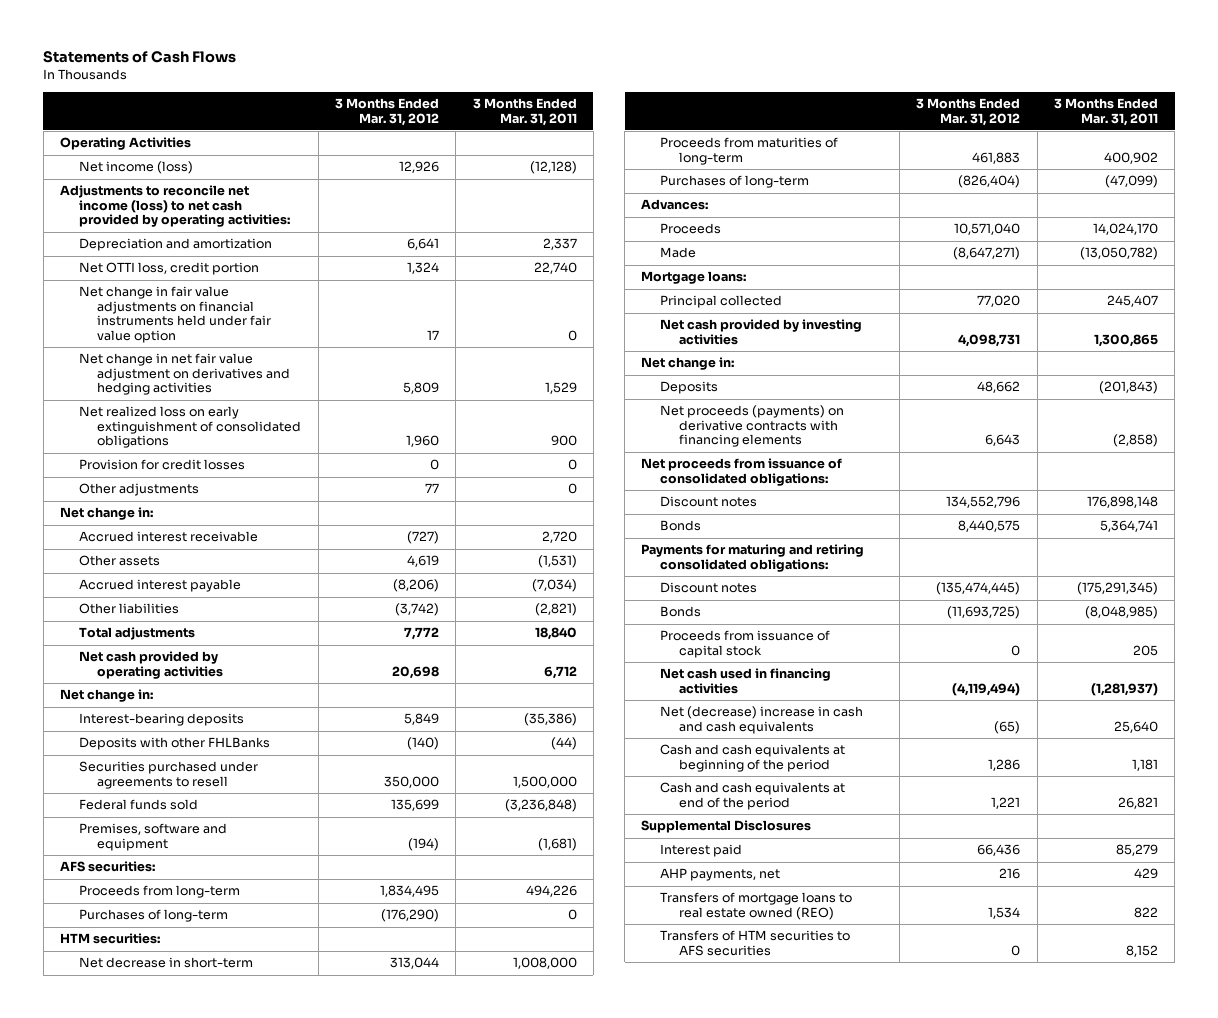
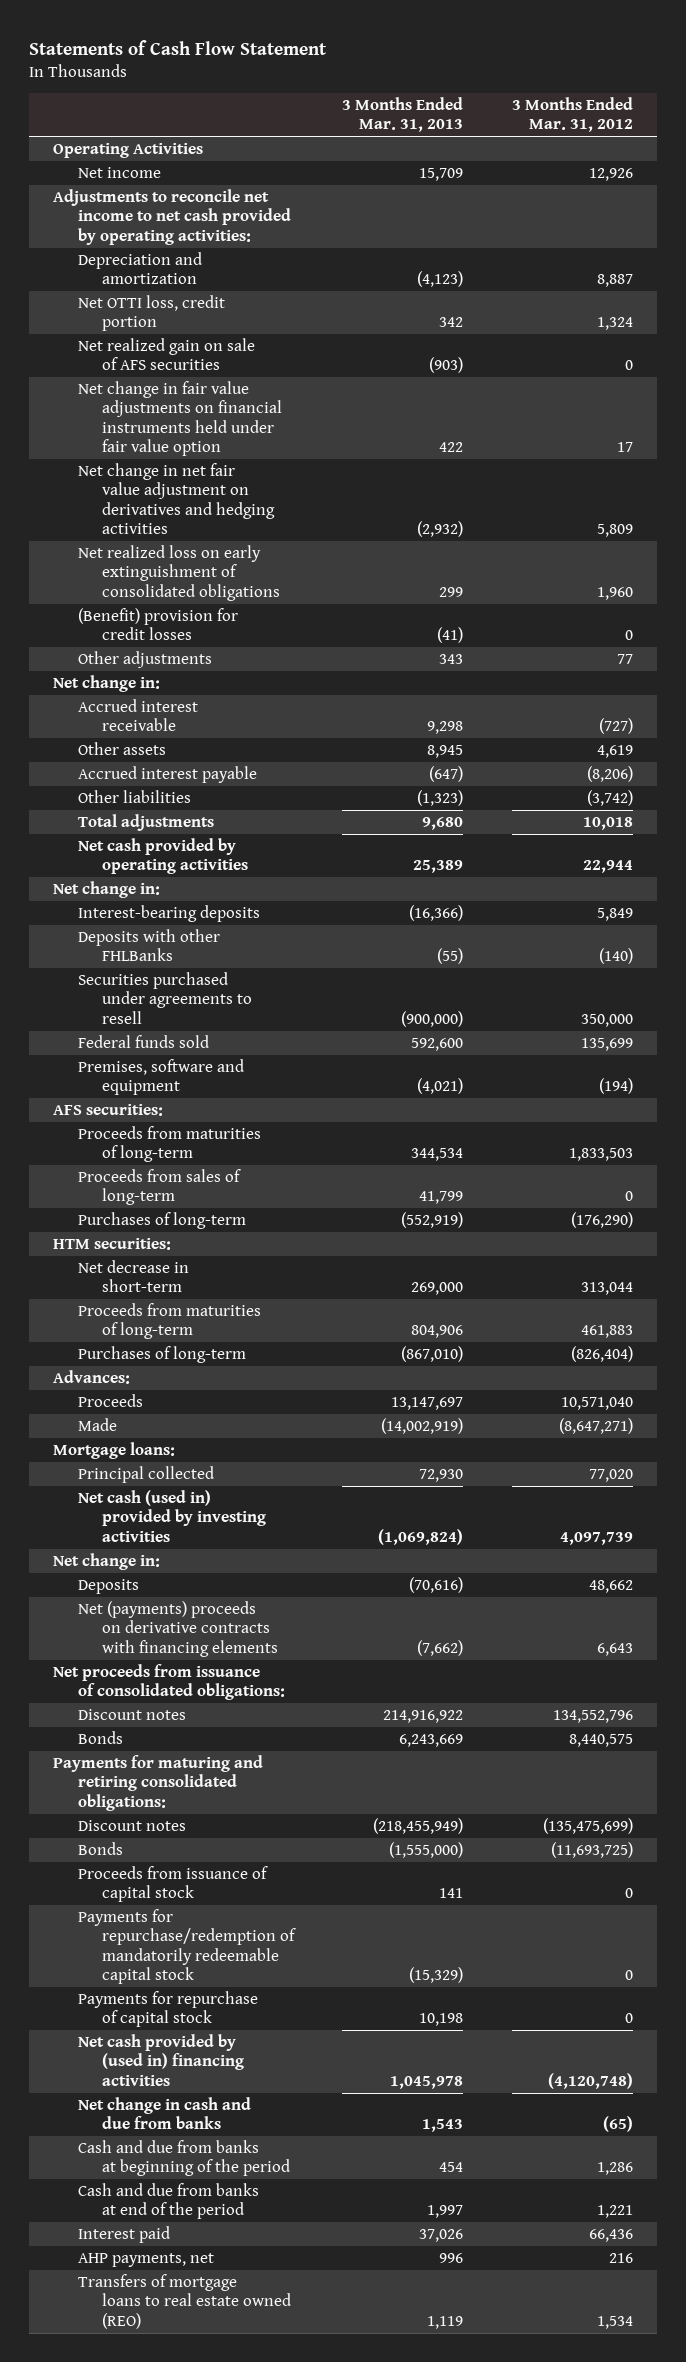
- Statements of Cash Flows
+ Statements of Cash Flow Statement
- | 3 Months Ended Mar. 31, 2012 | 3 Months Ended Mar. 31, 2011
+ | 3 Months Ended Mar. 31, 2013 | 3 Months Ended Mar. 31, 2012
- Net income (loss) | 12,926 | (12,128)
- Adjustments to reconcile net income (loss) to net cash provided by operating activities:
- Depreciation and amortization | 6,641 | 2,337
+ Net income | 15,709 | 12,926
+ Adjustments to reconcile net income to net cash provided by operating activities:
+ Depreciation and amortization | (4,123) | 8,887
+ Net realized gain on sale of AFS securities | (903) | 0
- Provision for credit losses | 0 | 0
+ (Benefit) provision for credit losses | (41) | 0
- Total adjustments | 7,772 | 18,840
- Net cash provided by operating activities | 20,698 | 6,712
+ Total adjustments | 9,680 | 10,018
+ Net cash provided by operating activities | 25,389 | 22,944
- Proceeds from long-term | 1,834,495 | 494,226
+ Proceeds from maturities of long-term | 344,534 | 1,833,503
+ Proceeds from sales of long-term | 41,799 | 0
- Net cash provided by investing activities | 4,098,731 | 1,300,865
+ Net cash (used in) provided by investing activities | (1,069,824) | 4,097,739
- Net proceeds (payments) on derivative contracts with financing elements | 6,643 | (2,858)
+ Net (payments) proceeds on derivative contracts with financing elements | (7,662) | 6,643
- Discount notes | (135,474,445) | (175,291,345)
+ Discount notes | (218,455,949) | (135,475,699)
- Net cash used in financing activities | (4,119,494) | (1,281,937)
- Net (decrease) increase in cash and cash equivalents | (65) | 25,640
- Cash and cash equivalents at beginning of the period | 1,286 | 1,181
- Cash and cash equivalents at end of the period | 1,221 | 26,821
- Supplemental Disclosures
+ Payments for repurchase/redemption of mandatorily redeemable capital stock | (15,329) | 0
+ Payments for repurchase of capital stock | 10,198 | 0
+ Net cash provided by (used in) financing activities | 1,045,978 | (4,120,748)
+ Net change in cash and due from banks | 1,543 | (65)
+ Cash and due from banks at beginning of the period | 454 | 1,286
+ Cash and due from banks at end of the period | 1,997 | 1,221
- Transfers of HTM securities to AFS securities | 0 | 8,152

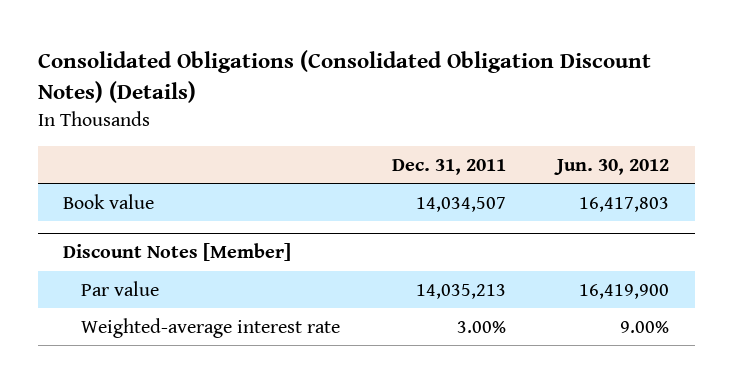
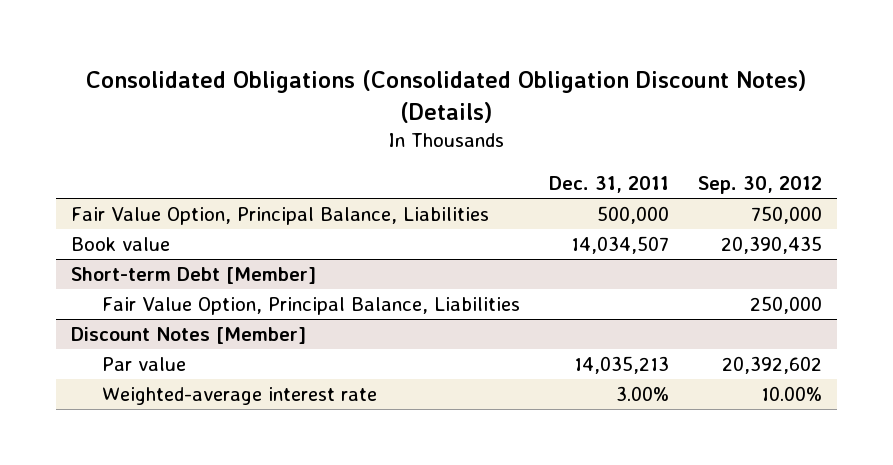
- | Dec. 31, 2011 | Jun. 30, 2012
+ | Dec. 31, 2011 | Sep. 30, 2012
+ Fair Value Option, Principal Balance, Liabilities | 500,000 | 750,000
+ Short-term Debt [Member]
+ Fair Value Option, Principal Balance, Liabilities | | 250,000

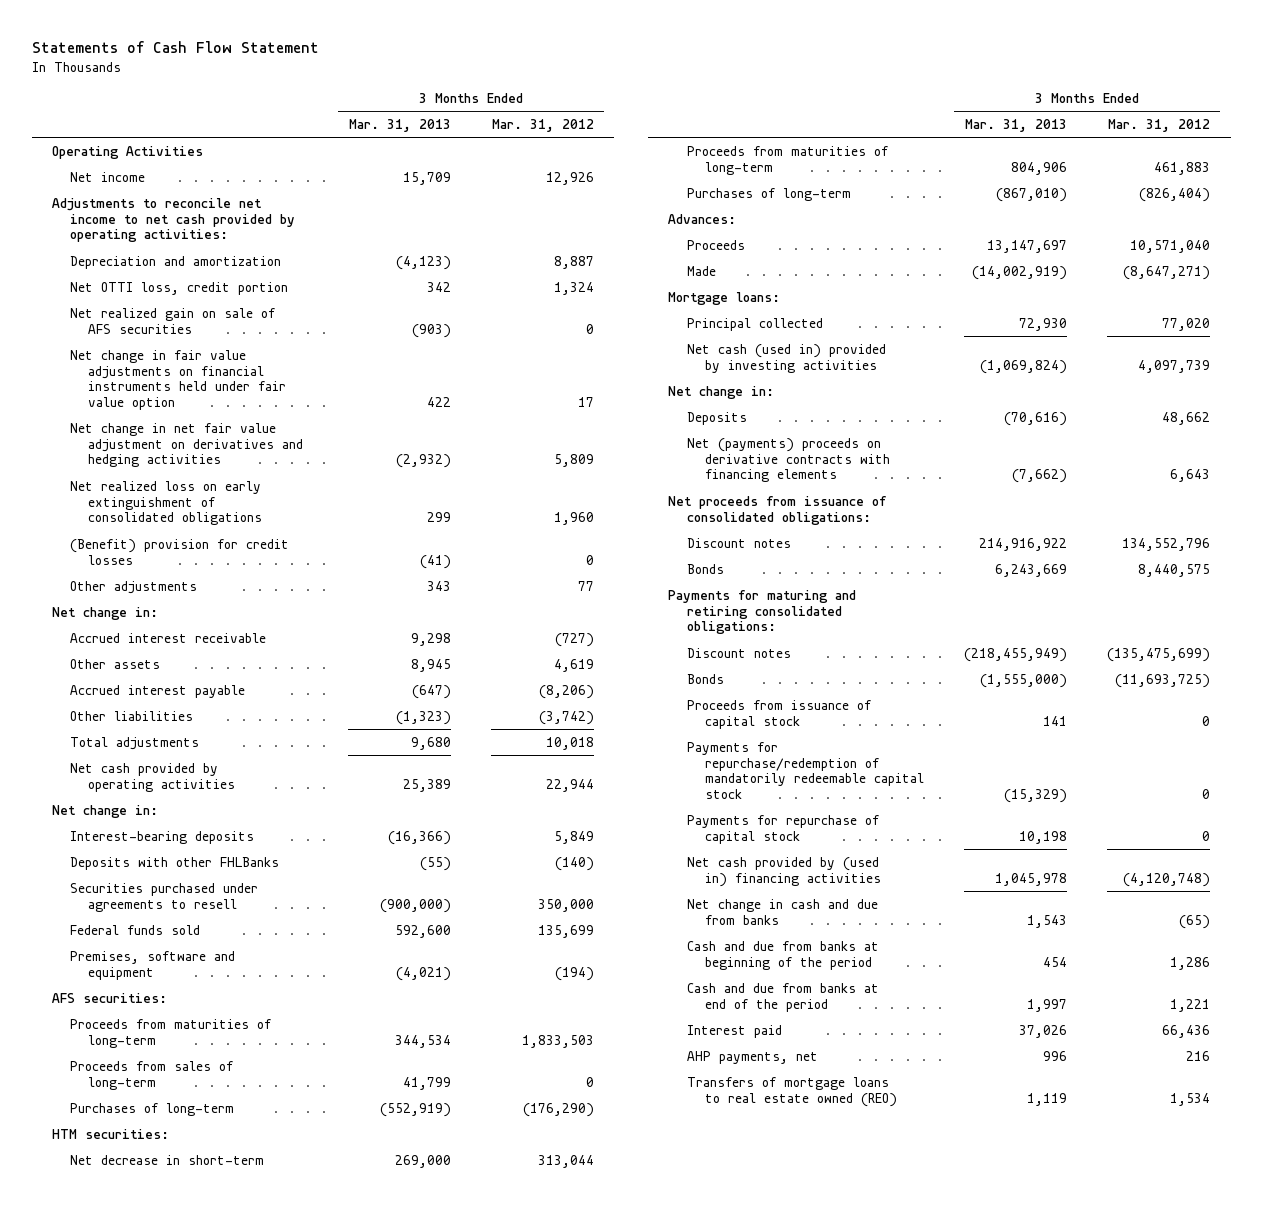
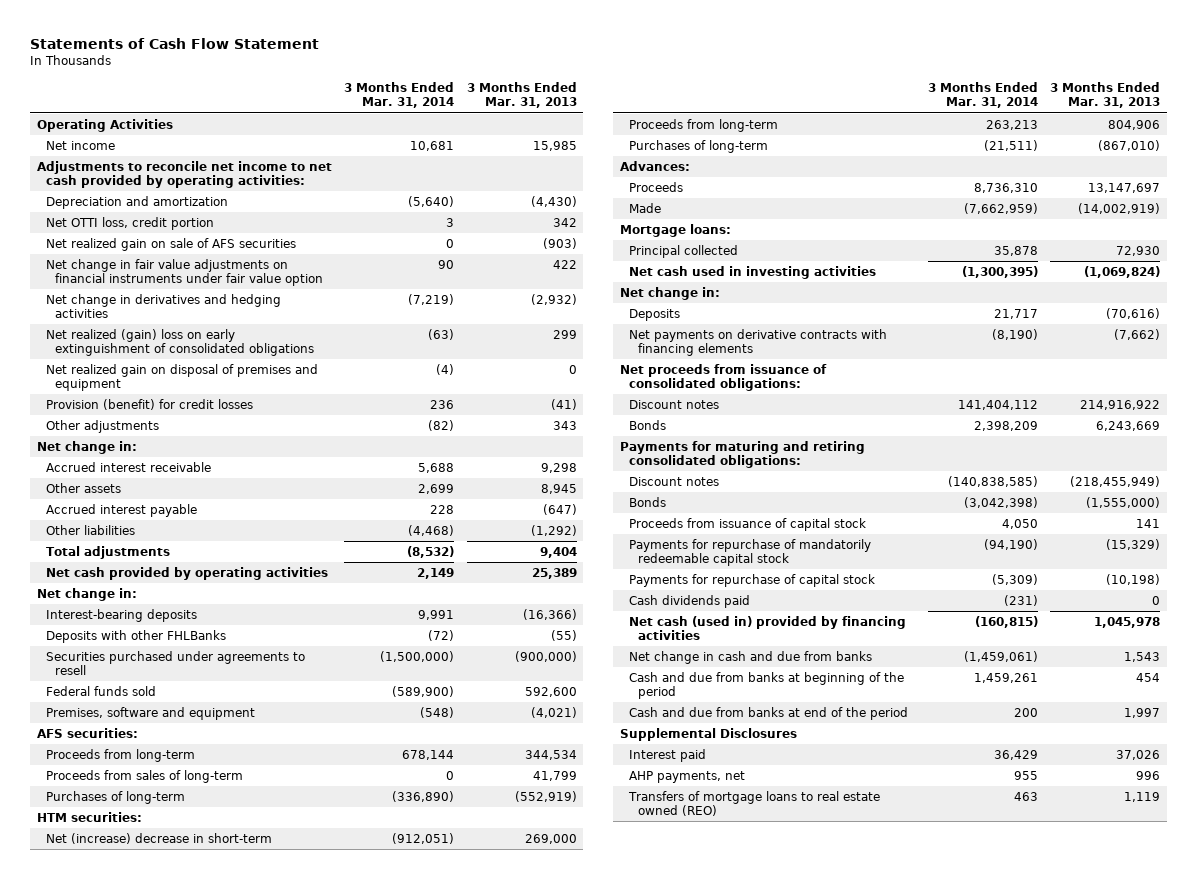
- | 3 Months Ended Mar. 31, 2013 | 3 Months Ended Mar. 31, 2012
+ | 3 Months Ended Mar. 31, 2014 | 3 Months Ended Mar. 31, 2013
- Net income | 15,709 | 12,926
+ Net income | 10,681 | 15,985
- Depreciation and amortization | (4,123) | 8,887
+ Depreciation and amortization | (5,640) | (4,430)
- Net change in fair value adjustments on financial instruments held under fair value option | 422 | 17
- Net change in net fair value adjustment on derivatives and hedging activities | (2,932) | 5,809
- Net realized loss on early extinguishment of consolidated obligations | 299 | 1,960
- (Benefit) provision for credit losses | (41) | 0
+ Net change in fair value adjustments on financial instruments under fair value option | 90 | 422
+ Net change in derivatives and hedging activities | (7,219) | (2,932)
+ Net realized (gain) loss on early extinguishment of consolidated obligations | (63) | 299
+ Net realized gain on disposal of premises and equipment | (4) | 0
+ Provision (benefit) for credit losses | 236 | (41)
- Other liabilities | (1,323) | (3,742)
- Total adjustments | 9,680 | 10,018
+ Other liabilities | (4,468) | (1,292)
+ Total adjustments | (8,532) | 9,404
- Proceeds from maturities of long-term | 344,534 | 1,833,503
+ Proceeds from long-term | 678,144 | 344,534
- Net decrease in short-term | 269,000 | 313,044
- Proceeds from maturities of long-term | 804,906 | 461,883
+ Net (increase) decrease in short-term | (912,051) | 269,000
+ Proceeds from long-term | 263,213 | 804,906
- Net cash (used in) provided by investing activities | (1,069,824) | 4,097,739
+ Net cash used in investing activities | (1,300,395) | (1,069,824)
- Net (payments) proceeds on derivative contracts with financing elements | (7,662) | 6,643
+ Net payments on derivative contracts with financing elements | (8,190) | (7,662)
- Payments for repurchase/redemption of mandatorily redeemable capital stock | (15,329) | 0
- Payments for repurchase of capital stock | 10,198 | 0
- Net cash provided by (used in) financing activities | 1,045,978 | (4,120,748)
+ Payments for repurchase of mandatorily redeemable capital stock | (94,190) | (15,329)
+ Payments for repurchase of capital stock | (5,309) | (10,198)
+ Cash dividends paid | (231) | 0
+ Net cash (used in) provided by financing activities | (160,815) | 1,045,978
+ Supplemental Disclosures

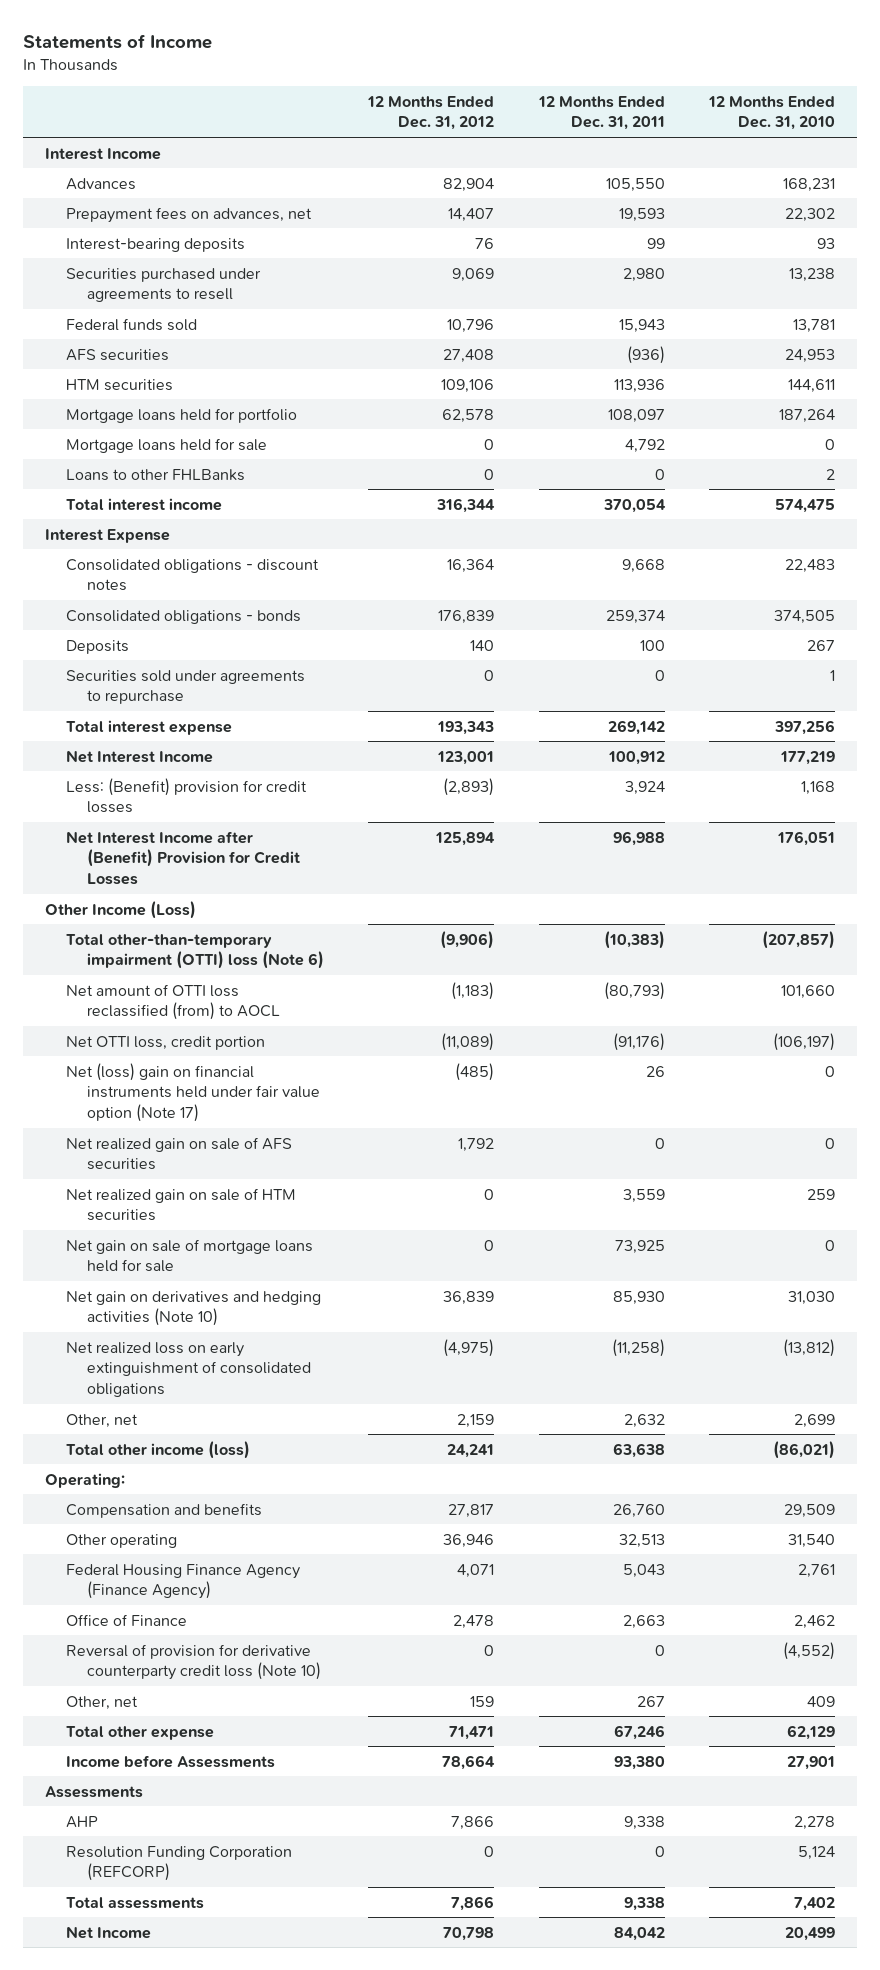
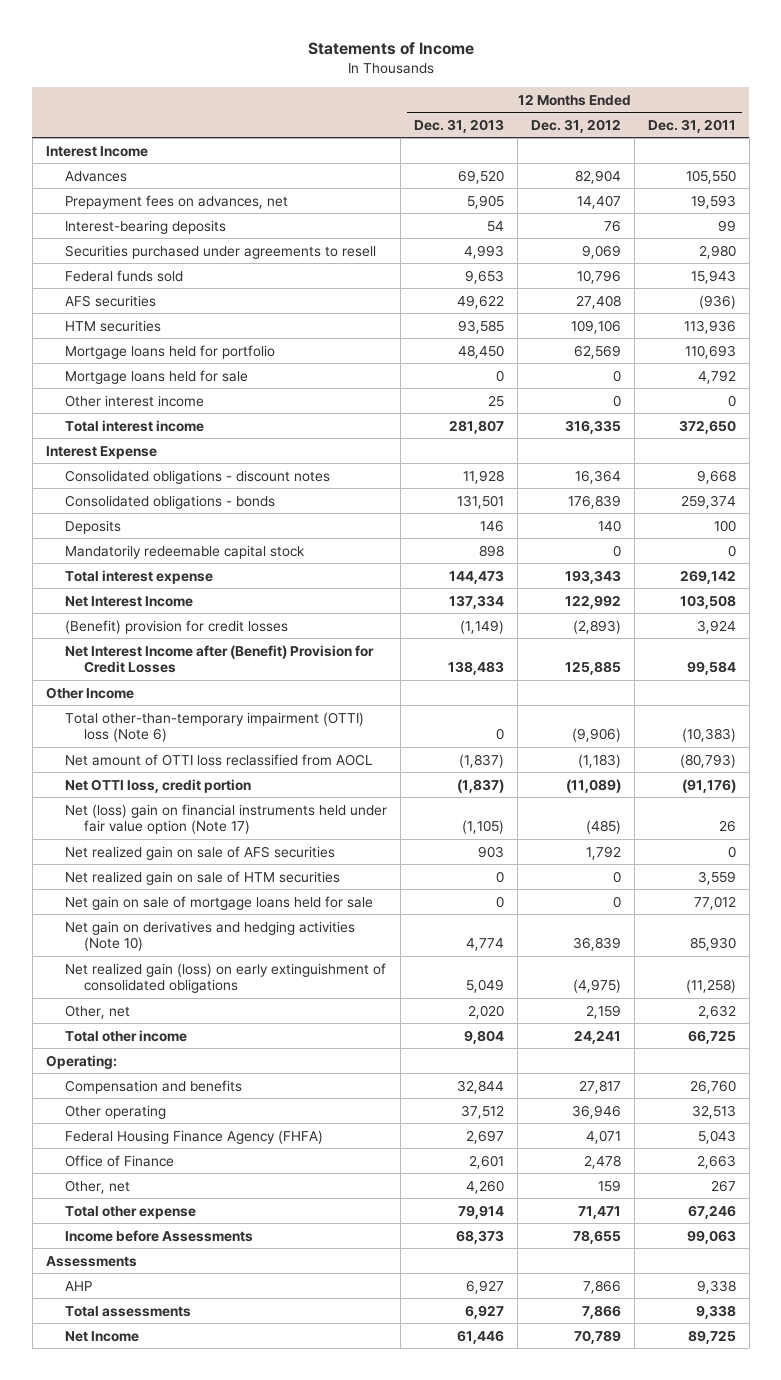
- | 12 Months Ended Dec. 31, 2012 | 12 Months Ended Dec. 31, 2011 | 12 Months Ended Dec. 31, 2010
+ | 12 Months Ended Dec. 31, 2013 | 12 Months Ended Dec. 31, 2012 | 12 Months Ended Dec. 31, 2011
- Mortgage loans held for portfolio | 62,578 | 108,097 | 187,264
+ Mortgage loans held for portfolio | 48,450 | 62,569 | 110,693
- Loans to other FHLBanks | 0 | 0 | 2
- Total interest income | 316,344 | 370,054 | 574,475
+ Other interest income | 25 | 0 | 0
+ Total interest income | 281,807 | 316,335 | 372,650
- Securities sold under agreements to repurchase | 0 | 0 | 1
+ Mandatorily redeemable capital stock | 898 | 0 | 0
- Net Interest Income | 123,001 | 100,912 | 177,219
- Less: (Benefit) provision for credit losses | (2,893) | 3,924 | 1,168
- Net Interest Income after (Benefit) Provision for Credit Losses | 125,894 | 96,988 | 176,051
- Other Income (Loss)
+ Net Interest Income | 137,334 | 122,992 | 103,508
+ (Benefit) provision for credit losses | (1,149) | (2,893) | 3,924
+ Net Interest Income after (Benefit) Provision for Credit Losses | 138,483 | 125,885 | 99,584
+ Other Income
- Net amount of OTTI loss reclassified (from) to AOCL | (1,183) | (80,793) | 101,660
+ Net amount of OTTI loss reclassified from AOCL | (1,837) | (1,183) | (80,793)
- Net gain on sale of mortgage loans held for sale | 0 | 73,925 | 0
+ Net gain on sale of mortgage loans held for sale | 0 | 0 | 77,012
- Net realized loss on early extinguishment of consolidated obligations | (4,975) | (11,258) | (13,812)
+ Net realized gain (loss) on early extinguishment of consolidated obligations | 5,049 | (4,975) | (11,258)
- Total other income (loss) | 24,241 | 63,638 | (86,021)
+ Total other income | 9,804 | 24,241 | 66,725
- Federal Housing Finance Agency (Finance Agency) | 4,071 | 5,043 | 2,761
+ Federal Housing Finance Agency (FHFA) | 2,697 | 4,071 | 5,043
- Reversal of provision for derivative counterparty credit loss (Note 10) | 0 | 0 | (4,552)
- Income before Assessments | 78,664 | 93,380 | 27,901
+ Income before Assessments | 68,373 | 78,655 | 99,063
- Resolution Funding Corporation (REFCORP) | 0 | 0 | 5,124
- Net Income | 70,798 | 84,042 | 20,499
+ Net Income | 61,446 | 70,789 | 89,725

